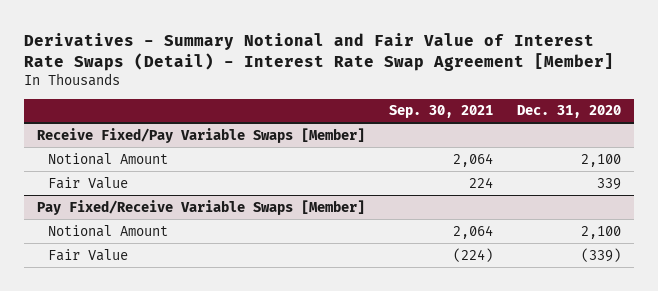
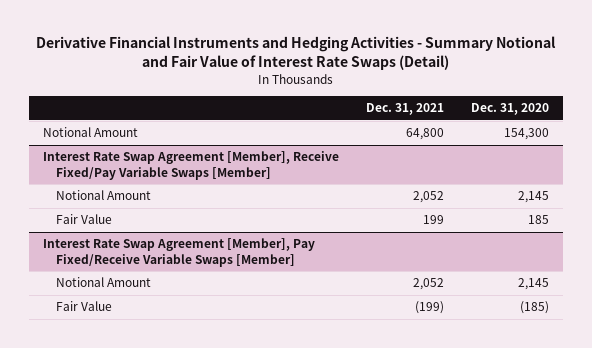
- Derivatives - Summary Notional and Fair Value of Interest Rate Swaps (Detail) - Interest Rate Swap Agreement [Member]
+ Derivative Financial Instruments and Hedging Activities - Summary Notional and Fair Value of Interest Rate Swaps (Detail)
- | Sep. 30, 2021 | Dec. 31, 2020
+ | Dec. 31, 2021 | Dec. 31, 2020
- Receive Fixed/Pay Variable Swaps [Member]
- Notional Amount | 2,064 | 2,100
- Fair Value | 224 | 339
- Pay Fixed/Receive Variable Swaps [Member]
- Notional Amount | 2,064 | 2,100
- Fair Value | (224) | (339)
+ Notional Amount | 64,800 | 154,300
+ Interest Rate Swap Agreement [Member], Receive Fixed/Pay Variable Swaps [Member]
+ Notional Amount | 2,052 | 2,145
+ Fair Value | 199 | 185
+ Interest Rate Swap Agreement [Member], Pay Fixed/Receive Variable Swaps [Member]
+ Notional Amount | 2,052 | 2,145
+ Fair Value | (199) | (185)

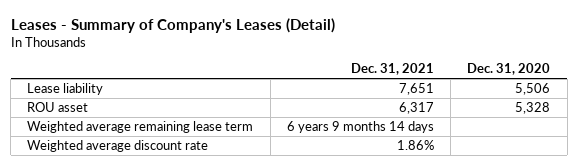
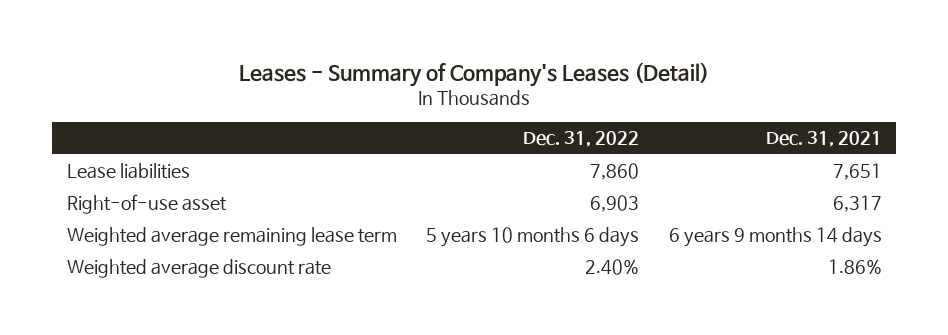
- | Dec. 31, 2021 | Dec. 31, 2020
+ | Dec. 31, 2022 | Dec. 31, 2021
- Lease liability | 7,651 | 5,506
- ROU asset | 6,317 | 5,328
+ Lease liabilities | 7,860 | 7,651
+ Right-of-use asset | 6,903 | 6,317

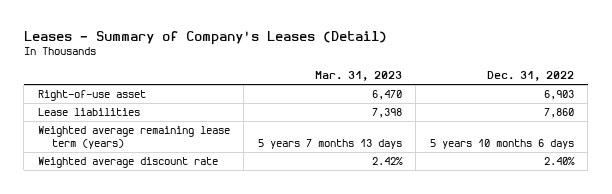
- | Dec. 31, 2022 | Dec. 31, 2021
+ | Mar. 31, 2023 | Dec. 31, 2022
- Weighted average remaining lease term | 5 years 10 months 6 days | 6 years 9 months 14 days
moved down: Lease liabilities | 7,398 | 7,860
+ Weighted average remaining lease term (years) | 5 years 7 months 13 days | 5 years 10 months 6 days

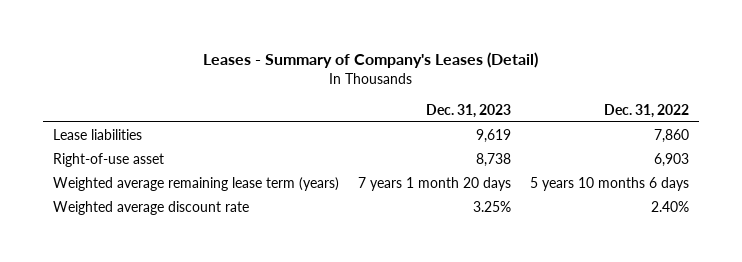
- | Mar. 31, 2023 | Dec. 31, 2022
+ | Dec. 31, 2023 | Dec. 31, 2022
moved down: Right-of-use asset | 8,738 | 6,903

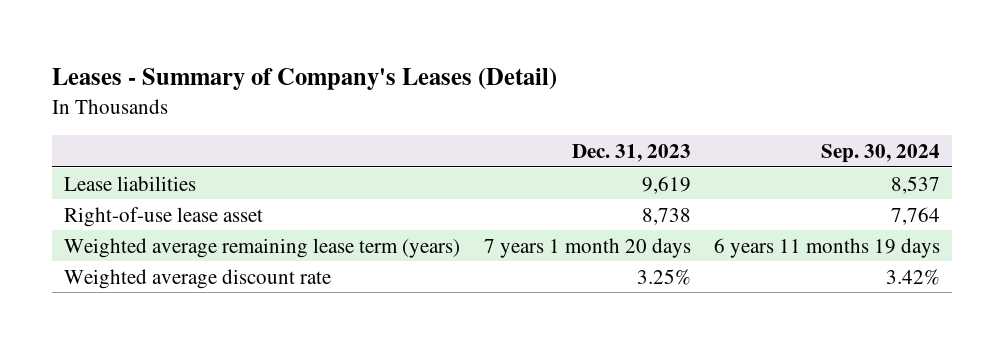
- | Dec. 31, 2023 | Dec. 31, 2022
+ | Dec. 31, 2023 | Sep. 30, 2024
- Right-of-use asset | 8,738 | 6,903
+ Right-of-use lease asset | 8,738 | 7,764

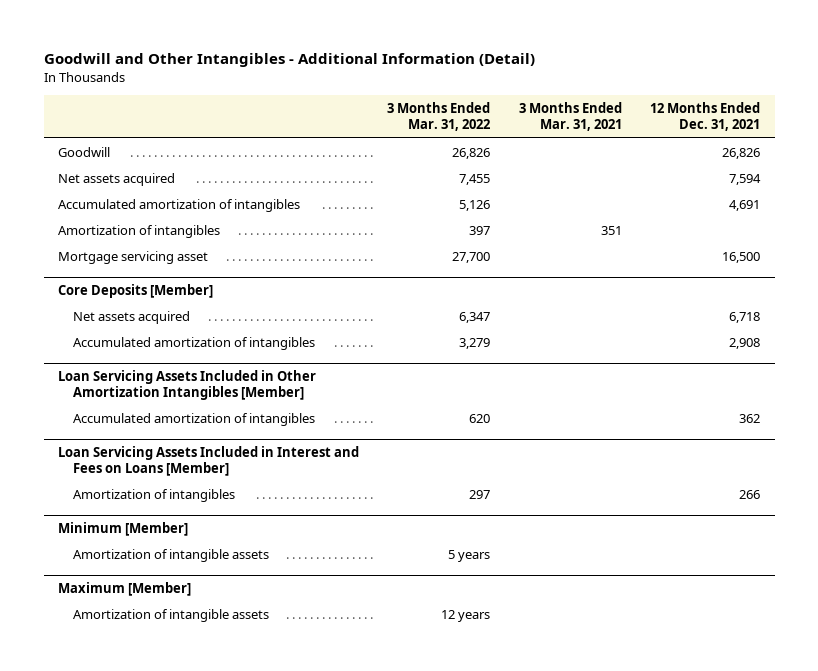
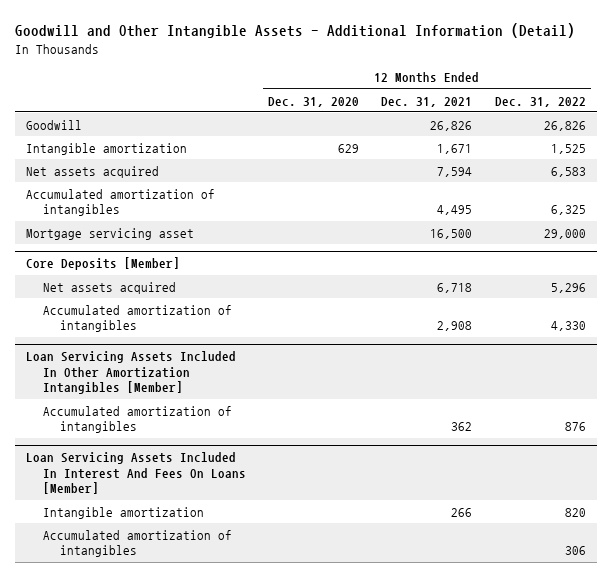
- Goodwill and Other Intangibles - Additional Information (Detail)
+ Goodwill and Other Intangible Assets - Additional Information (Detail)
- | 3 Months Ended Mar. 31, 2022 | 3 Months Ended Mar. 31, 2021 | 12 Months Ended Dec. 31, 2021
+ | 12 Months Ended Dec. 31, 2020 | 12 Months Ended Dec. 31, 2021 | 12 Months Ended Dec. 31, 2022
+ Intangible amortization | 629 | 1,671 | 1,525
- Accumulated amortization of intangibles | 5,126 | | 4,691
- Amortization of intangibles | 397 | 351 |
+ Accumulated amortization of intangibles | | 4,495 | 6,325
- Loan Servicing Assets Included in Other Amortization Intangibles [Member]
+ Loan Servicing Assets Included In Other Amortization Intangibles [Member]
- Loan Servicing Assets Included in Interest and Fees on Loans [Member]
- Amortization of intangibles | 297 | | 266
- Minimum [Member]
- Amortization of intangible assets | 5 years | |
- Maximum [Member]
- Amortization of intangible assets | 12 years | |
+ Loan Servicing Assets Included In Interest And Fees On Loans [Member]
+ Intangible amortization | | 266 | 820
+ Accumulated amortization of intangibles | | | 306

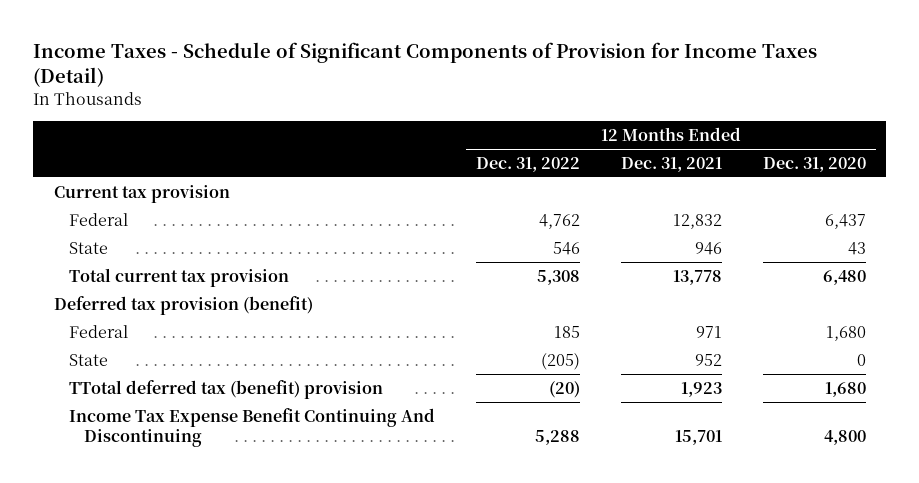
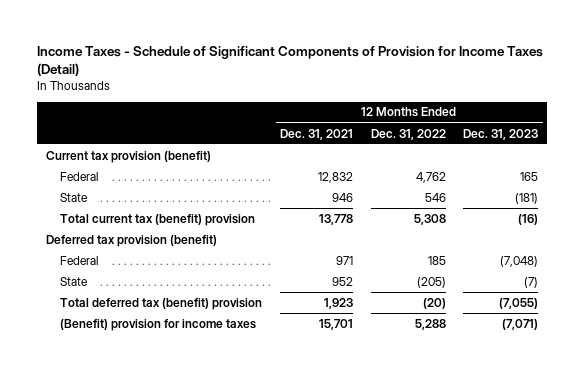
- | 12 Months Ended Dec. 31, 2022 | 12 Months Ended Dec. 31, 2021 | 12 Months Ended Dec. 31, 2020
+ | 12 Months Ended Dec. 31, 2021 | 12 Months Ended Dec. 31, 2022 | 12 Months Ended Dec. 31, 2023
- Current tax provision
+ Current tax provision (benefit)
- Total current tax provision | 5,308 | 13,778 | 6,480
+ Total current tax (benefit) provision | 13,778 | 5,308 | (16)
- TTotal deferred tax (benefit) provision | (20) | 1,923 | 1,680
- Income Tax Expense Benefit Continuing And Discontinuing | 5,288 | 15,701 | 4,800
+ Total deferred tax (benefit) provision | 1,923 | (20) | (7,055)
+ (Benefit) provision for income taxes | 15,701 | 5,288 | (7,071)

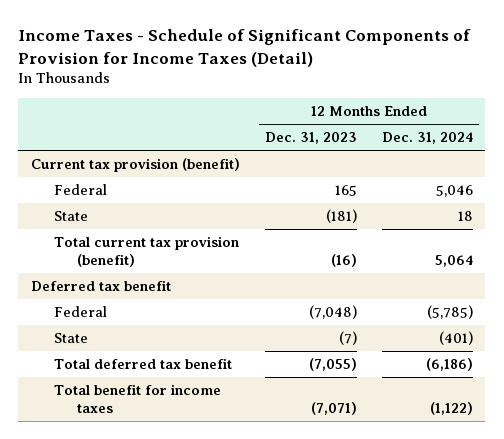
- | 12 Months Ended Dec. 31, 2021 | 12 Months Ended Dec. 31, 2022 | 12 Months Ended Dec. 31, 2023
+ | 12 Months Ended Dec. 31, 2023 | 12 Months Ended Dec. 31, 2024
- Total current tax (benefit) provision | 13,778 | 5,308 | (16)
- Deferred tax provision (benefit)
+ Total current tax provision (benefit) | (16) | 5,064
+ Deferred tax benefit
- Total deferred tax (benefit) provision | 1,923 | (20) | (7,055)
- (Benefit) provision for income taxes | 15,701 | 5,288 | (7,071)
+ Total deferred tax benefit | (7,055) | (6,186)
+ Total benefit for income taxes | (7,071) | (1,122)

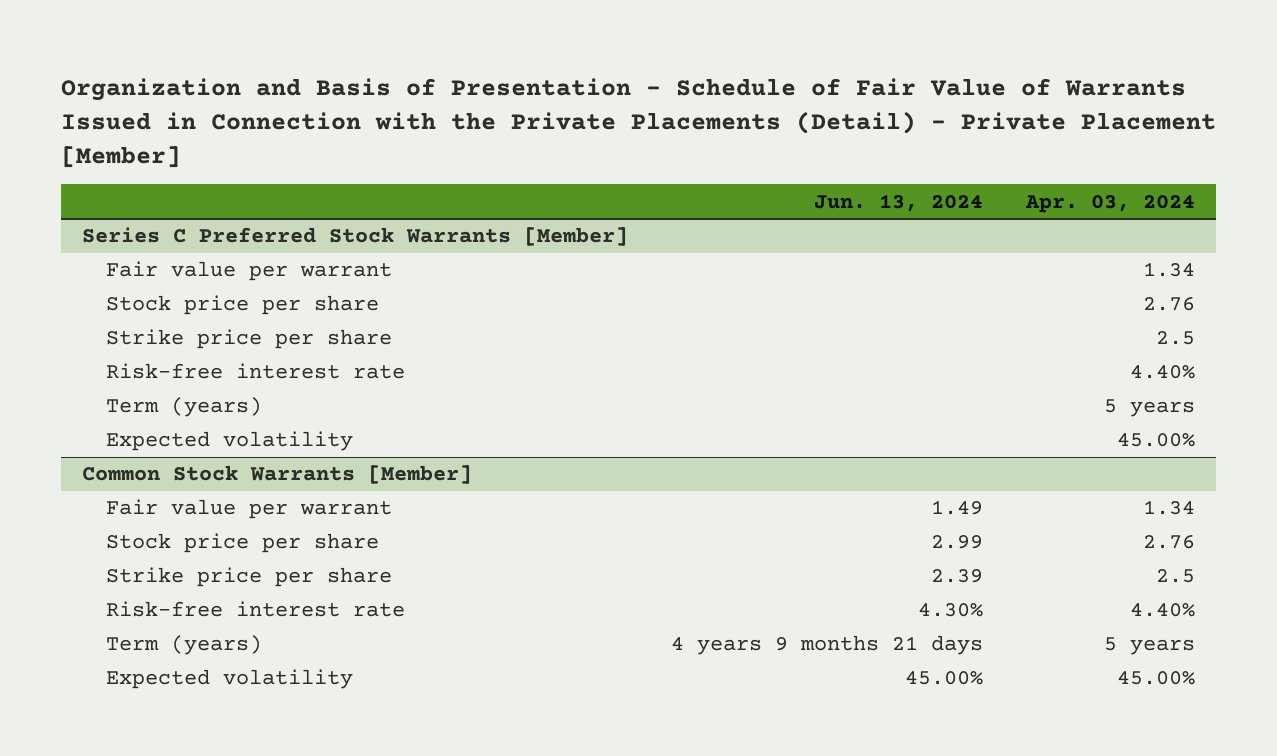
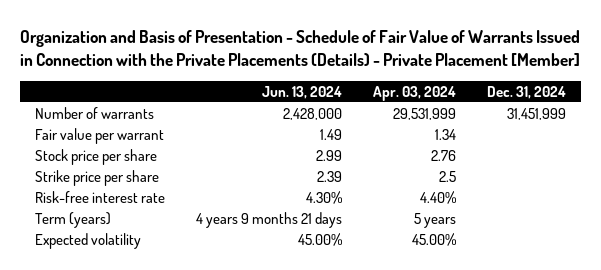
- Organization and Basis of Presentation - Schedule of Fair Value of Warrants Issued in Connection with the Private Placements (Detail) - Private Placement [Member]
+ Organization and Basis of Presentation - Schedule of Fair Value of Warrants Issued in Connection with the Private Placements (Details) - Private Placement [Member]
- | Jun. 13, 2024 | Apr. 03, 2024
+ | Jun. 13, 2024 | Apr. 03, 2024 | Dec. 31, 2024
- Series C Preferred Stock Warrants [Member]
- Fair value per warrant | | 1.34
- Stock price per share | | 2.76
- Strike price per share | | 2.5
- Risk-free interest rate | | 4.40%
- Term (years) | | 5 years
- Expected volatility | | 45.00%
- Common Stock Warrants [Member]
+ Number of warrants | 2,428,000 | 29,531,999 | 31,451,999

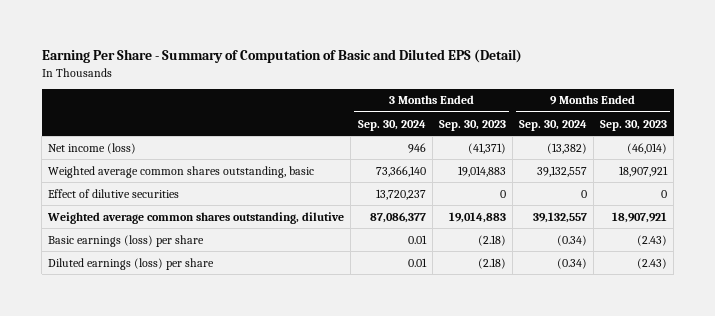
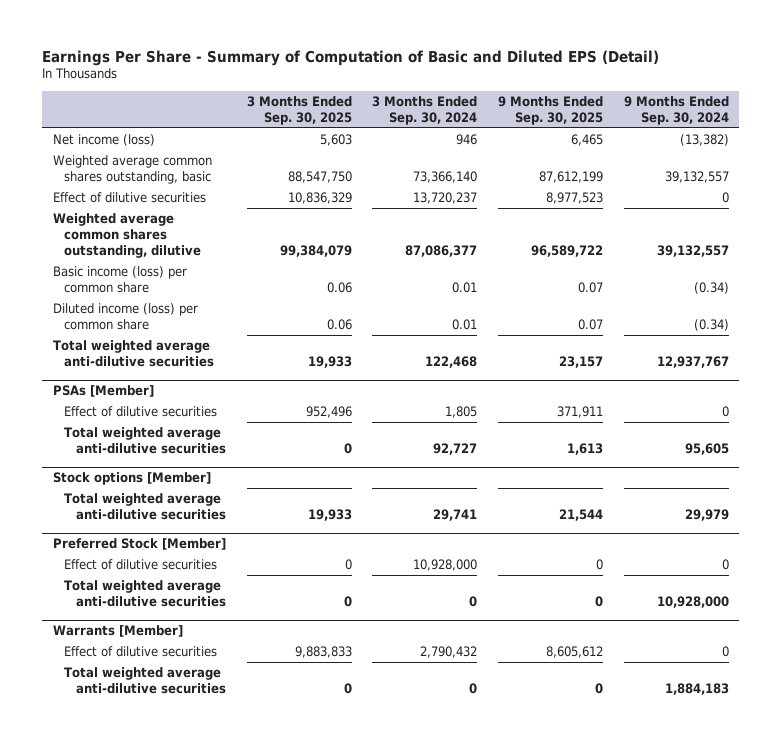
- Earning Per Share - Summary of Computation of Basic and Diluted EPS (Detail)
+ Earnings Per Share - Summary of Computation of Basic and Diluted EPS (Detail)
- | 3 Months Ended Sep. 30, 2024 | 3 Months Ended Sep. 30, 2023 | 9 Months Ended Sep. 30, 2024 | 9 Months Ended Sep. 30, 2023
+ | 3 Months Ended Sep. 30, 2025 | 3 Months Ended Sep. 30, 2024 | 9 Months Ended Sep. 30, 2025 | 9 Months Ended Sep. 30, 2024
- Basic earnings (loss) per share | 0.01 | (2.18) | (0.34) | (2.43)
- Diluted earnings (loss) per share | 0.01 | (2.18) | (0.34) | (2.43)
+ Basic income (loss) per common share | 0.06 | 0.01 | 0.07 | (0.34)
+ Diluted income (loss) per common share | 0.06 | 0.01 | 0.07 | (0.34)
+ Total weighted average anti-dilutive securities | 19,933 | 122,468 | 23,157 | 12,937,767
+ PSAs [Member]
+ Effect of dilutive securities | 952,496 | 1,805 | 371,911 | 0
+ Total weighted average anti-dilutive securities | 0 | 92,727 | 1,613 | 95,605
+ Stock options [Member]
+ Total weighted average anti-dilutive securities | 19,933 | 29,741 | 21,544 | 29,979
+ Preferred Stock [Member]
+ Effect of dilutive securities | 0 | 10,928,000 | 0 | 0
+ Total weighted average anti-dilutive securities | 0 | 0 | 0 | 10,928,000
+ Warrants [Member]
+ Effect of dilutive securities | 9,883,833 | 2,790,432 | 8,605,612 | 0
+ Total weighted average anti-dilutive securities | 0 | 0 | 0 | 1,884,183

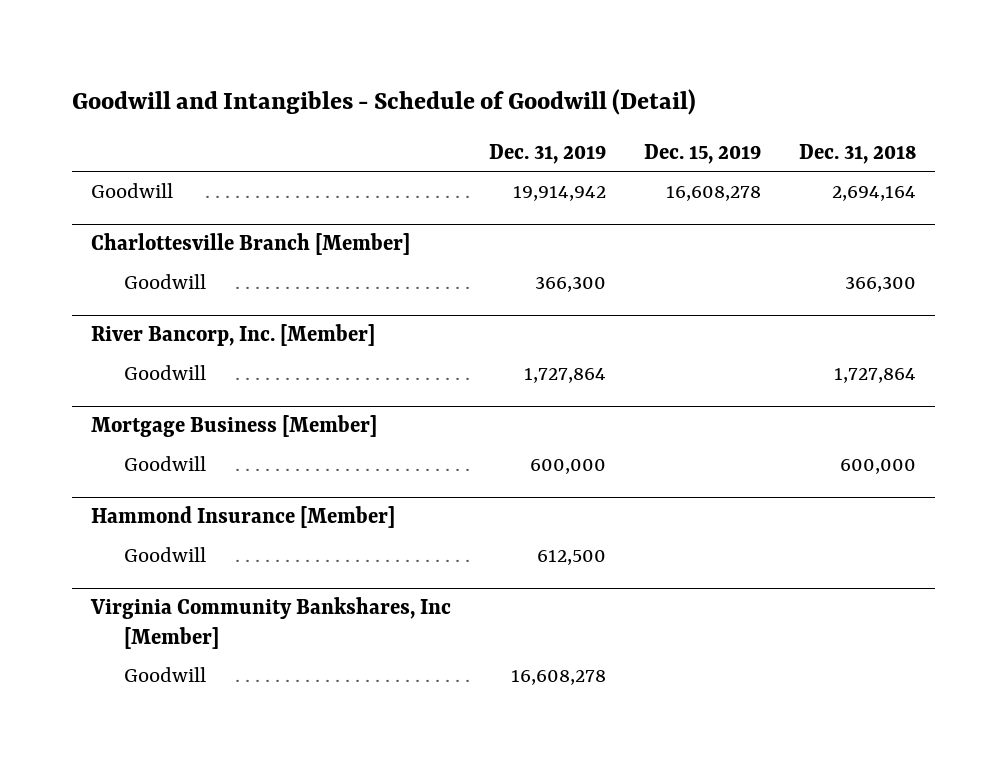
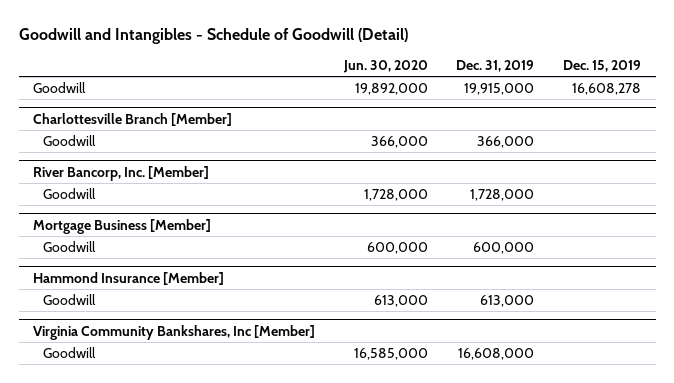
- | Dec. 31, 2019 | Dec. 15, 2019 | Dec. 31, 2018
+ | Jun. 30, 2020 | Dec. 31, 2019 | Dec. 15, 2019
- Goodwill | 19,914,942 | 16,608,278 | 2,694,164
+ Goodwill | 19,892,000 | 19,915,000 | 16,608,278
@ Charlottesville Branch [Member]
- Goodwill | 366,300 | | 366,300
+ Goodwill | 366,000 | 366,000 |
@ River Bancorp, Inc. [Member]
- Goodwill | 1,727,864 | | 1,727,864
+ Goodwill | 1,728,000 | 1,728,000 |
@ Hammond Insurance [Member]
- Goodwill | 612,500 | |
+ Goodwill | 613,000 | 613,000 |
@ Virginia Community Bankshares, Inc [Member]
- Goodwill | 16,608,278 | |
+ Goodwill | 16,585,000 | 16,608,000 |

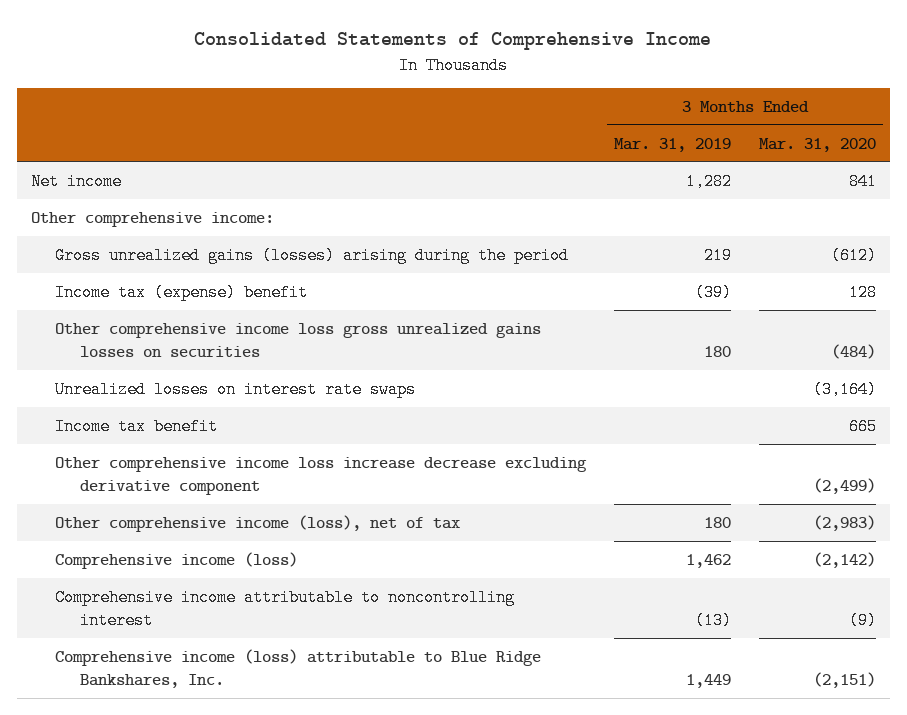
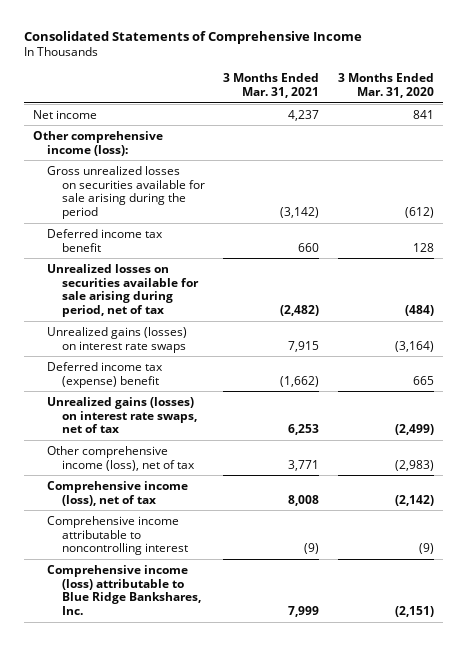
- | 3 Months Ended Mar. 31, 2019 | 3 Months Ended Mar. 31, 2020
+ | 3 Months Ended Mar. 31, 2021 | 3 Months Ended Mar. 31, 2020
- Other comprehensive income:
- Gross unrealized gains (losses) arising during the period | 219 | (612)
- Income tax (expense) benefit | (39) | 128
- Other comprehensive income loss gross unrealized gains losses on securities | 180 | (484)
- Unrealized losses on interest rate swaps | | (3,164)
- Income tax benefit | | 665
- Other comprehensive income loss increase decrease excluding derivative component | | (2,499)
+ Other comprehensive income (loss):
+ Gross unrealized losses on securities available for sale arising during the period | (3,142) | (612)
+ Deferred income tax benefit | 660 | 128
+ Unrealized losses on securities available for sale arising during period, net of tax | (2,482) | (484)
+ Unrealized gains (losses) on interest rate swaps | 7,915 | (3,164)
+ Deferred income tax (expense) benefit | (1,662) | 665
+ Unrealized gains (losses) on interest rate swaps, net of tax | 6,253 | (2,499)
- Comprehensive income (loss) | 1,462 | (2,142)
+ Comprehensive income (loss), net of tax | 8,008 | (2,142)

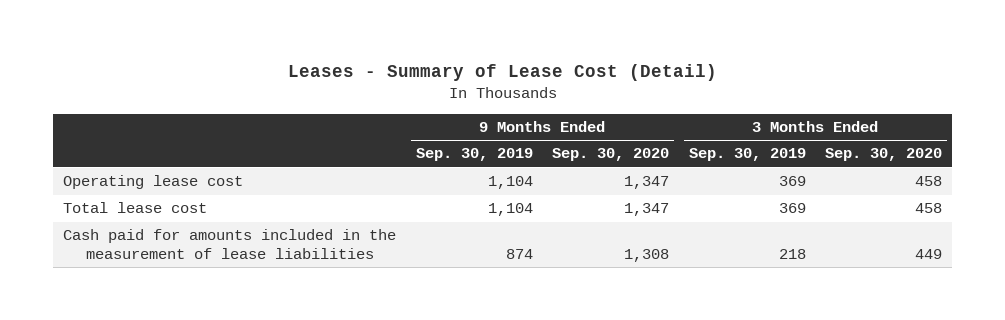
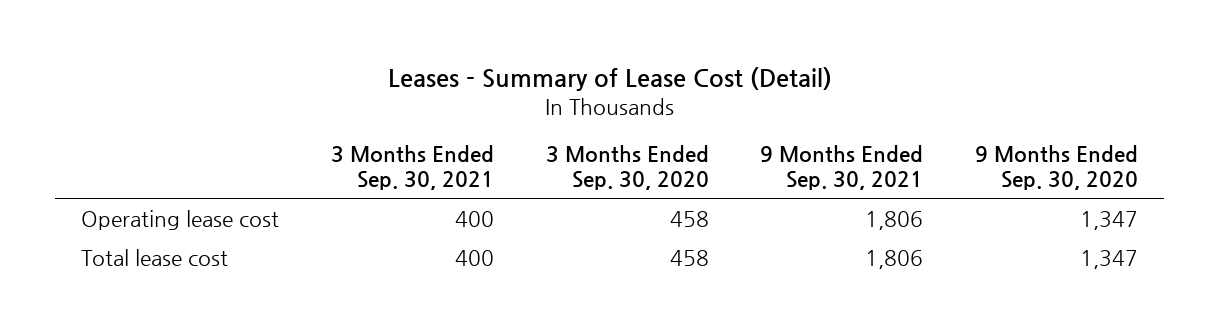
- | 9 Months Ended Sep. 30, 2019 | 9 Months Ended Sep. 30, 2020 | 3 Months Ended Sep. 30, 2019 | 3 Months Ended Sep. 30, 2020
+ | 3 Months Ended Sep. 30, 2021 | 3 Months Ended Sep. 30, 2020 | 9 Months Ended Sep. 30, 2021 | 9 Months Ended Sep. 30, 2020
- Cash paid for amounts included in the measurement of lease liabilities | 874 | 1,308 | 218 | 449

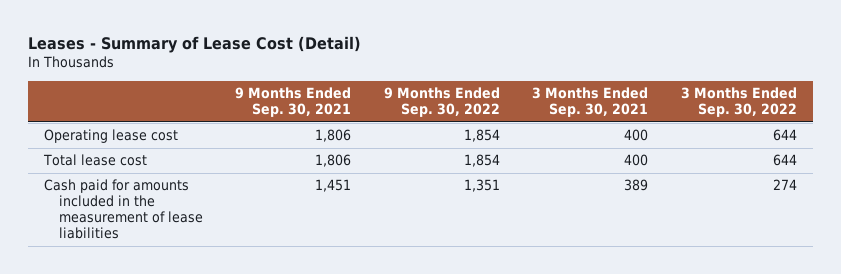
- | 3 Months Ended Sep. 30, 2021 | 3 Months Ended Sep. 30, 2020 | 9 Months Ended Sep. 30, 2021 | 9 Months Ended Sep. 30, 2020
+ | 9 Months Ended Sep. 30, 2021 | 9 Months Ended Sep. 30, 2022 | 3 Months Ended Sep. 30, 2021 | 3 Months Ended Sep. 30, 2022
+ Cash paid for amounts included in the measurement of lease liabilities | 1,451 | 1,351 | 389 | 274

